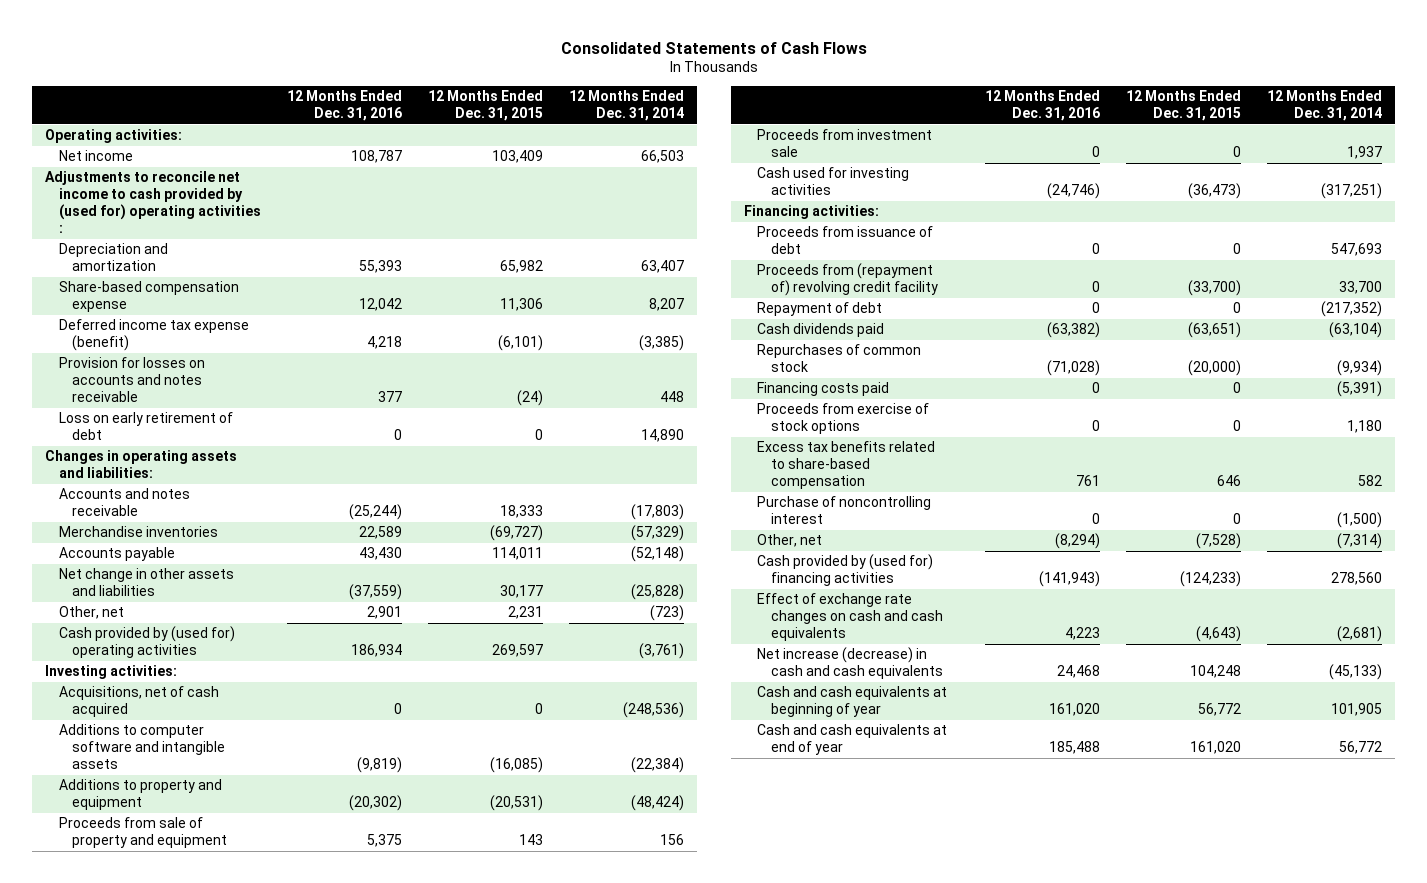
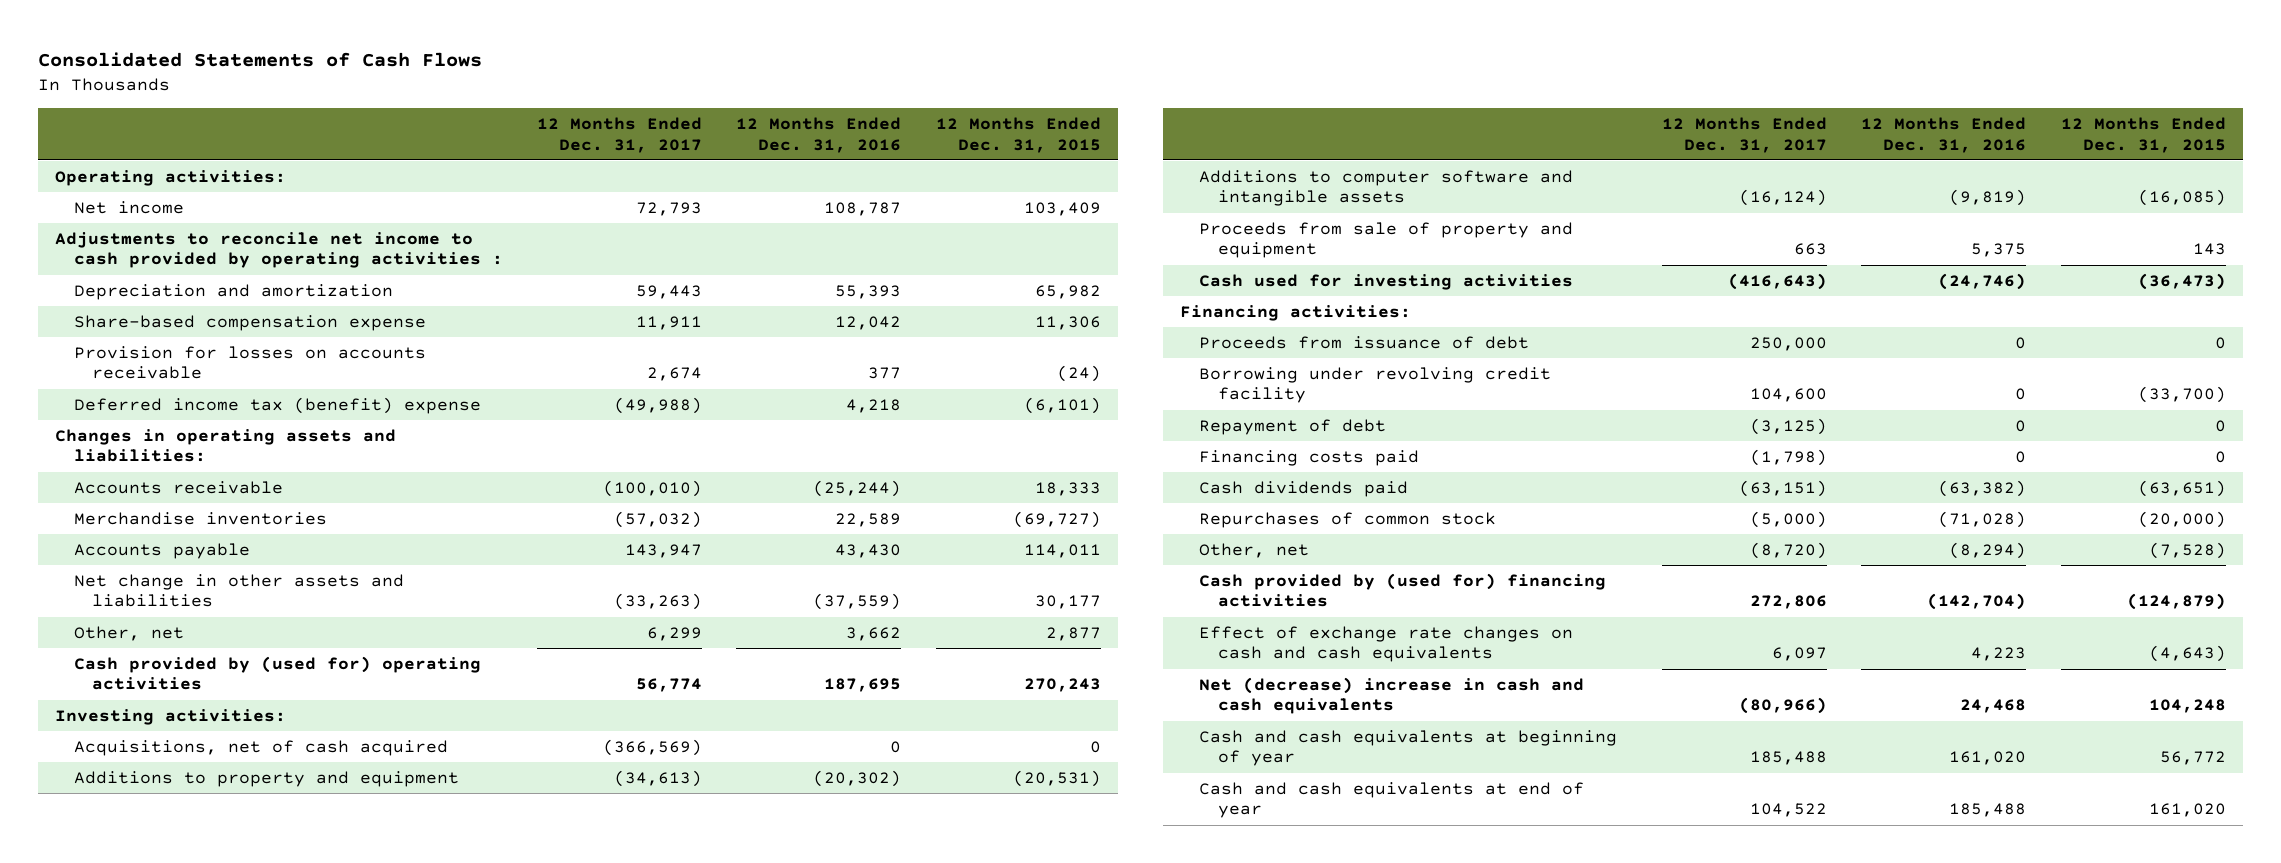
- | 12 Months Ended Dec. 31, 2016 | 12 Months Ended Dec. 31, 2015 | 12 Months Ended Dec. 31, 2014
+ | 12 Months Ended Dec. 31, 2017 | 12 Months Ended Dec. 31, 2016 | 12 Months Ended Dec. 31, 2015
- Adjustments to reconcile net income to cash provided by (used for) operating activities :
+ Adjustments to reconcile net income to cash provided by operating activities :
- Deferred income tax expense (benefit) | 4,218 | (6,101) | (3,385)
- Provision for losses on accounts and notes receivable | 377 | (24) | 448
- Loss on early retirement of debt | 0 | 0 | 14,890
+ Provision for losses on accounts receivable | 2,674 | 377 | (24)
+ Deferred income tax (benefit) expense | (49,988) | 4,218 | (6,101)
- Accounts and notes receivable | (25,244) | 18,333 | (17,803)
+ Accounts receivable | (100,010) | (25,244) | 18,333
- Other, net | 2,901 | 2,231 | (723)
- Cash provided by (used for) operating activities | 186,934 | 269,597 | (3,761)
+ Other, net | 6,299 | 3,662 | 2,877
+ Cash provided by (used for) operating activities | 56,774 | 187,695 | 270,243
moved down: Additions to computer software and intangible assets | (16,124) | (9,819) | (16,085)
- Proceeds from investment sale | 0 | 0 | 1,937
- Proceeds from (repayment of) revolving credit facility | 0 | (33,700) | 33,700
+ Borrowing under revolving credit facility | 104,600 | 0 | (33,700)
moved up: Financing costs paid | (1,798) | 0 | 0
- Proceeds from exercise of stock options | 0 | 0 | 1,180
- Excess tax benefits related to share-based compensation | 761 | 646 | 582
- Purchase of noncontrolling interest | 0 | 0 | (1,500)
- Cash provided by (used for) financing activities | (141,943) | (124,233) | 278,560
+ Cash provided by (used for) financing activities | 272,806 | (142,704) | (124,879)
- Net increase (decrease) in cash and cash equivalents | 24,468 | 104,248 | (45,133)
+ Net (decrease) increase in cash and cash equivalents | (80,966) | 24,468 | 104,248

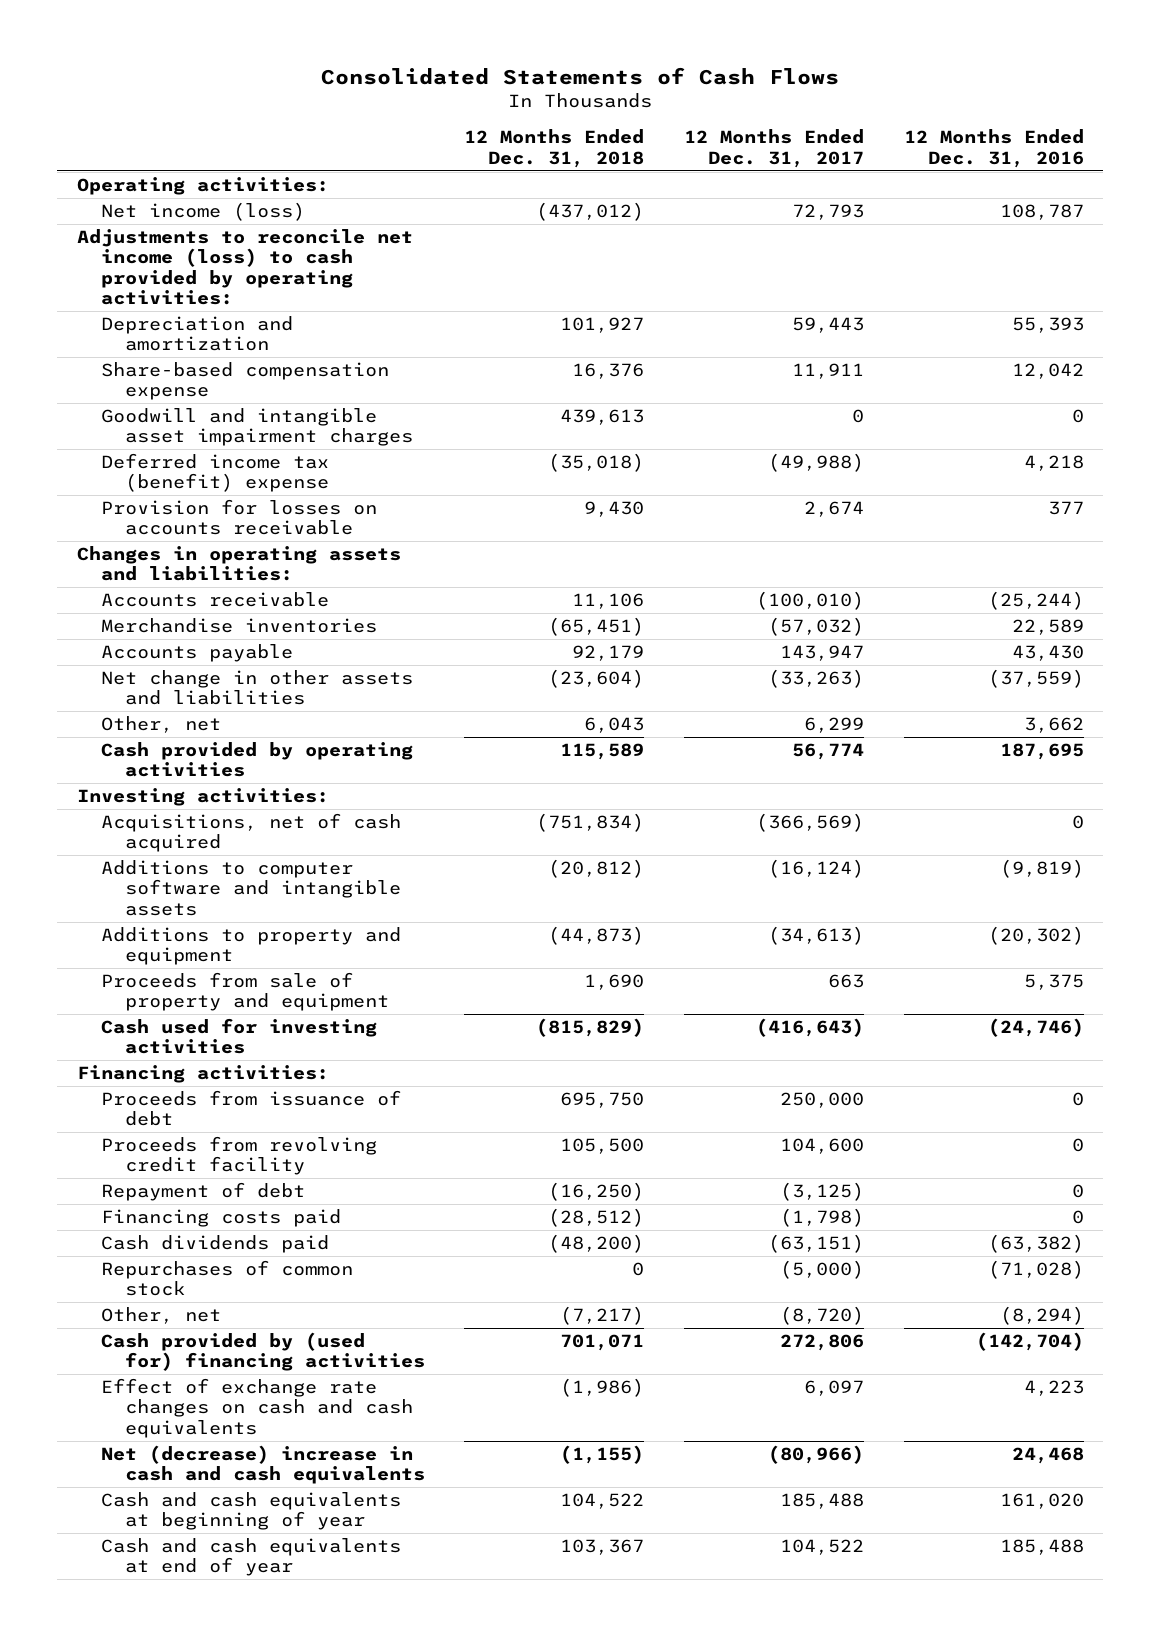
- | 12 Months Ended Dec. 31, 2017 | 12 Months Ended Dec. 31, 2016 | 12 Months Ended Dec. 31, 2015
+ | 12 Months Ended Dec. 31, 2018 | 12 Months Ended Dec. 31, 2017 | 12 Months Ended Dec. 31, 2016
- Net income | 72,793 | 108,787 | 103,409
- Adjustments to reconcile net income to cash provided by operating activities :
+ Net income (loss) | (437,012) | 72,793 | 108,787
+ Adjustments to reconcile net income (loss) to cash provided by operating activities:
+ Goodwill and intangible asset impairment charges | 439,613 | 0 | 0
moved down: Provision for losses on accounts receivable | 9,430 | 2,674 | 377
- Cash provided by (used for) operating activities | 56,774 | 187,695 | 270,243
+ Cash provided by operating activities | 115,589 | 56,774 | 187,695
moved down: Additions to property and equipment | (44,873) | (34,613) | (20,302)
- Borrowing under revolving credit facility | 104,600 | 0 | (33,700)
+ Proceeds from revolving credit facility | 105,500 | 104,600 | 0

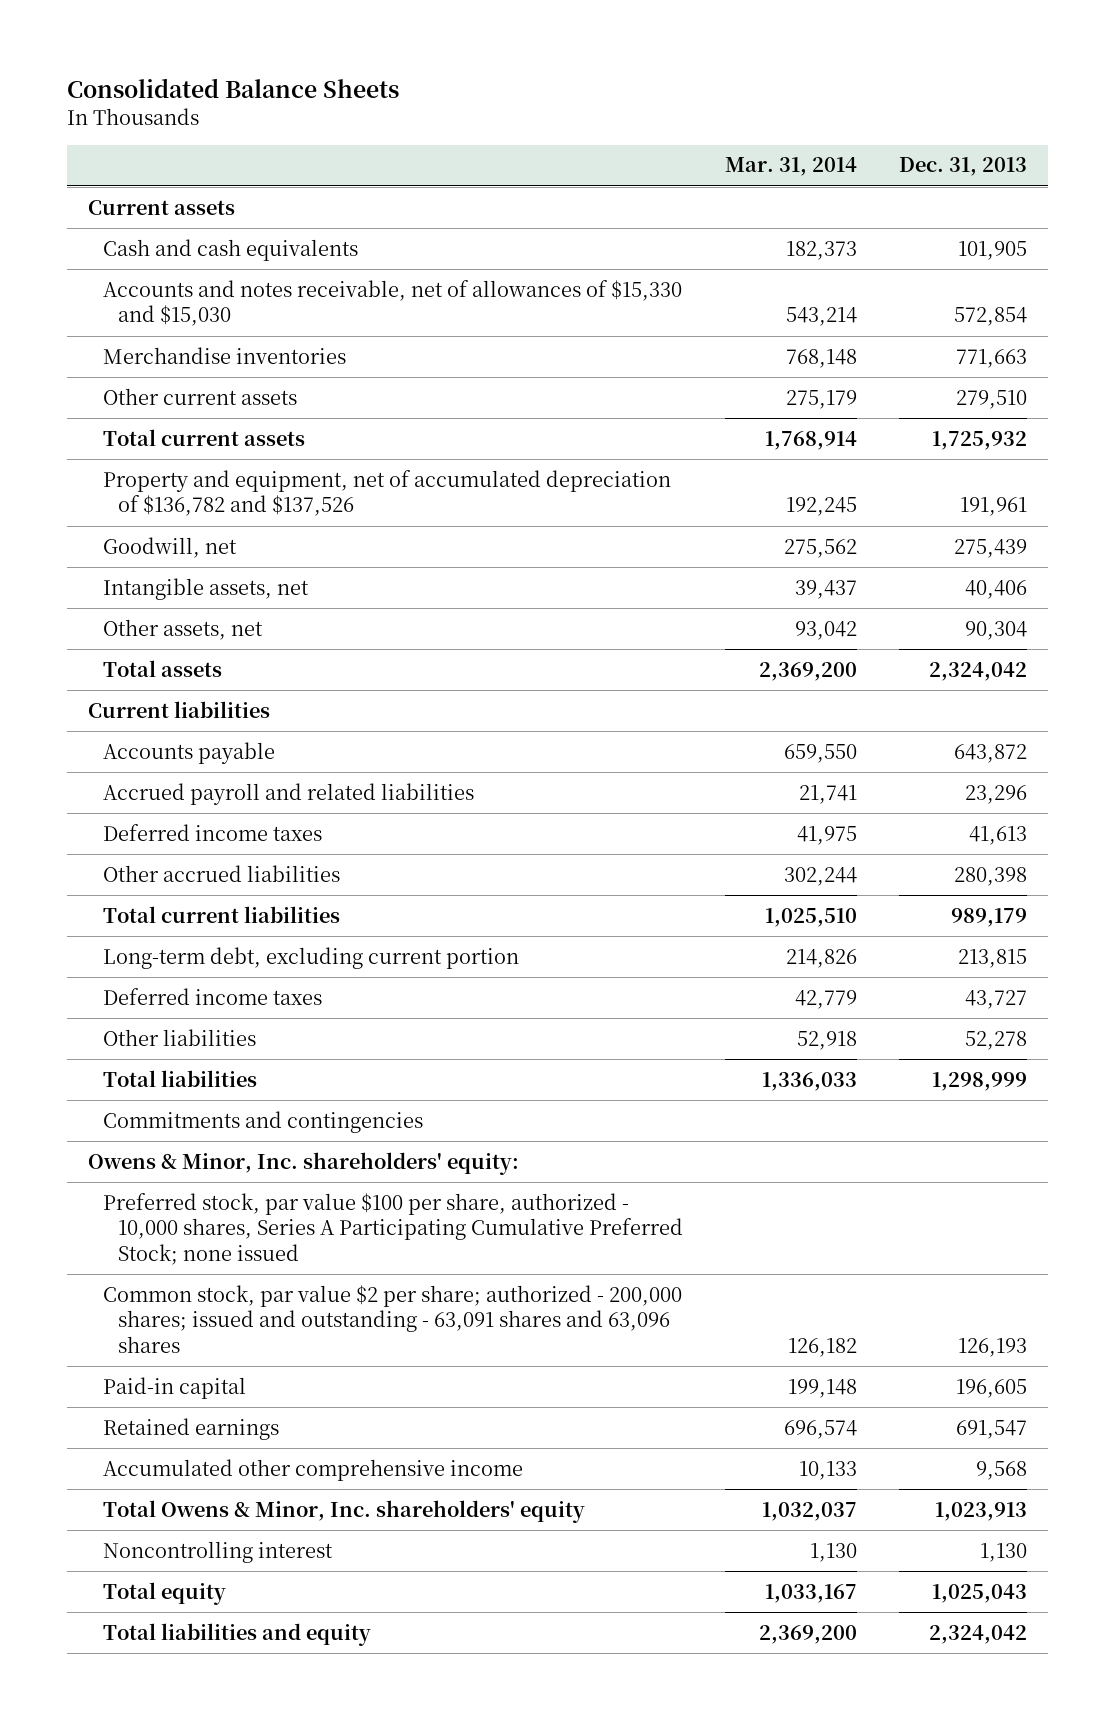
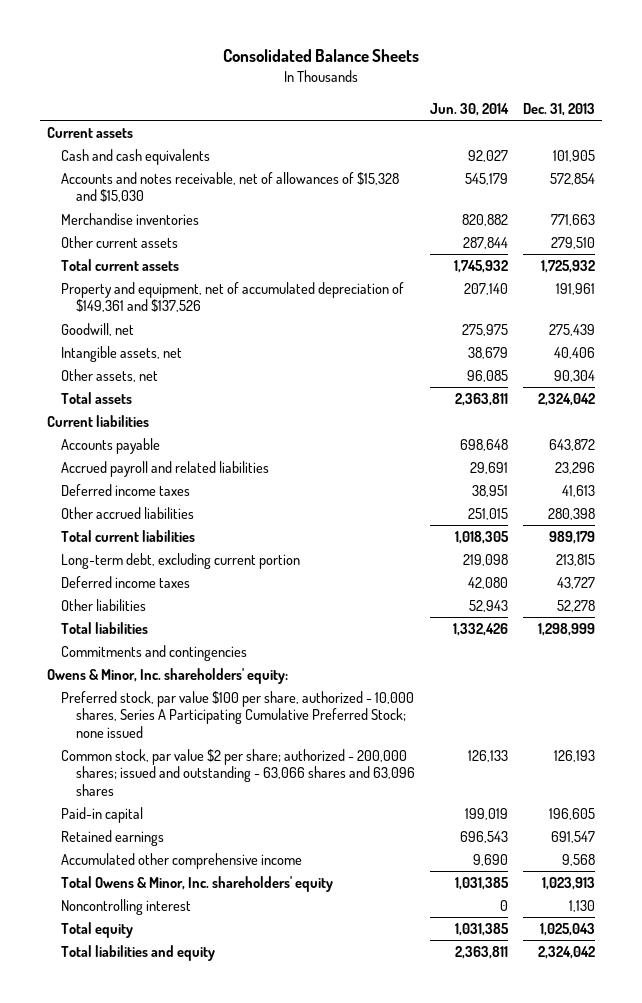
- | Mar. 31, 2014 | Dec. 31, 2013
+ | Jun. 30, 2014 | Dec. 31, 2013
- Accounts and notes receivable, net of allowances of $15,330 and $15,030 | 543,214 | 572,854
+ Accounts and notes receivable, net of allowances of $15,328 and $15,030 | 545,179 | 572,854
- Property and equipment, net of accumulated depreciation of $136,782 and $137,526 | 192,245 | 191,961
+ Property and equipment, net of accumulated depreciation of $149,361 and $137,526 | 207,140 | 191,961
- Common stock, par value $2 per share; authorized - 200,000 shares; issued and outstanding - 63,091 shares and 63,096 shares | 126,182 | 126,193
+ Common stock, par value $2 per share; authorized - 200,000 shares; issued and outstanding - 63,066 shares and 63,096 shares | 126,133 | 126,193

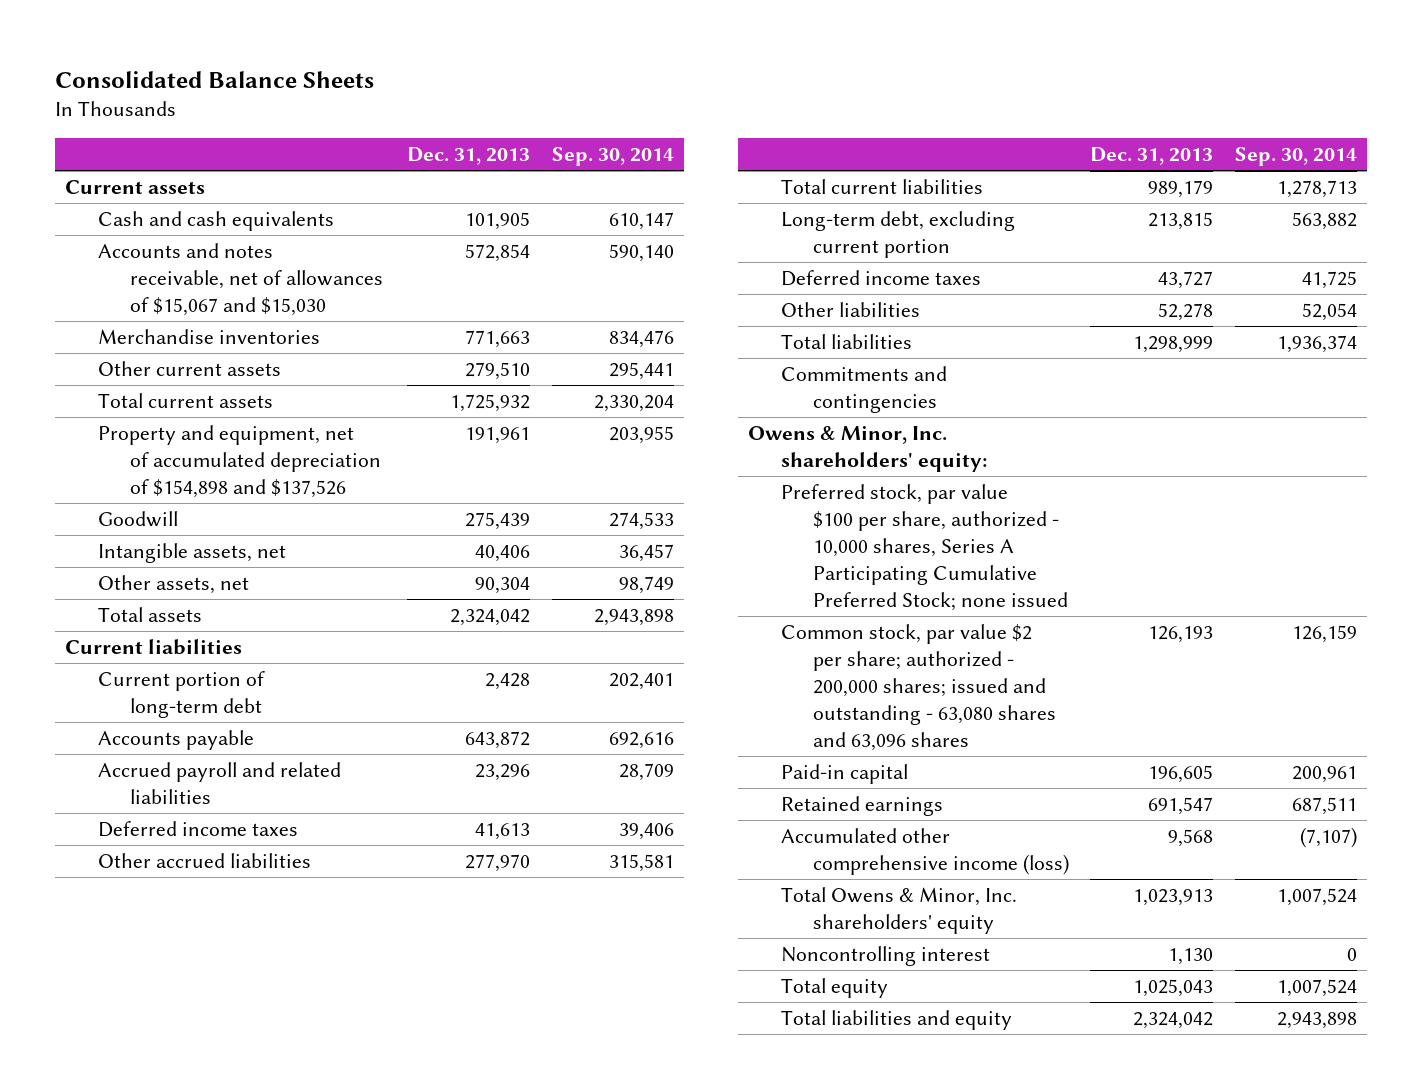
- | Jun. 30, 2014 | Dec. 31, 2013
+ | Dec. 31, 2013 | Sep. 30, 2014
- Accounts and notes receivable, net of allowances of $15,328 and $15,030 | 545,179 | 572,854
+ Accounts and notes receivable, net of allowances of $15,067 and $15,030 | 572,854 | 590,140
- Property and equipment, net of accumulated depreciation of $149,361 and $137,526 | 207,140 | 191,961
- Goodwill, net | 275,975 | 275,439
+ Property and equipment, net of accumulated depreciation of $154,898 and $137,526 | 191,961 | 203,955
+ Goodwill | 275,439 | 274,533
+ Current portion of long-term debt | 2,428 | 202,401
- Other accrued liabilities | 251,015 | 280,398
+ Other accrued liabilities | 277,970 | 315,581
- Common stock, par value $2 per share; authorized - 200,000 shares; issued and outstanding - 63,066 shares and 63,096 shares | 126,133 | 126,193
+ Common stock, par value $2 per share; authorized - 200,000 shares; issued and outstanding - 63,080 shares and 63,096 shares | 126,193 | 126,159
- Accumulated other comprehensive income | 9,690 | 9,568
+ Accumulated other comprehensive income (loss) | 9,568 | (7,107)

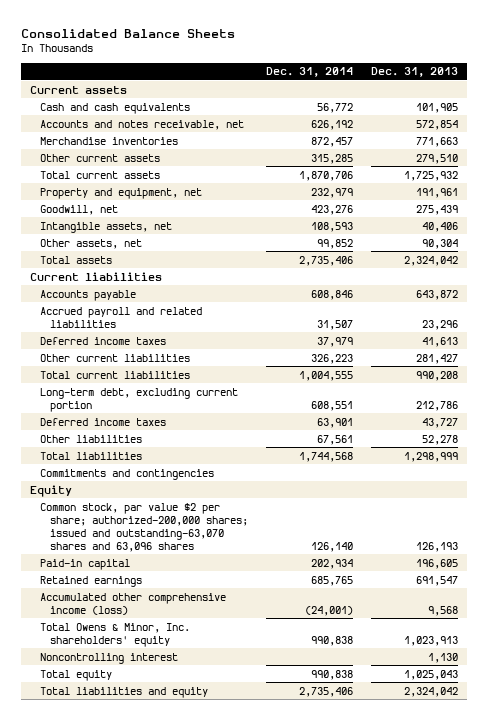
- | Dec. 31, 2013 | Sep. 30, 2014
+ | Dec. 31, 2014 | Dec. 31, 2013
- Accounts and notes receivable, net of allowances of $15,067 and $15,030 | 572,854 | 590,140
+ Accounts and notes receivable, net | 626,192 | 572,854
- Property and equipment, net of accumulated depreciation of $154,898 and $137,526 | 191,961 | 203,955
- Goodwill | 275,439 | 274,533
+ Property and equipment, net | 232,979 | 191,961
+ Goodwill, net | 423,276 | 275,439
- Current portion of long-term debt | 2,428 | 202,401
- Other accrued liabilities | 277,970 | 315,581
- Total current liabilities | 989,179 | 1,278,713
- Long-term debt, excluding current portion | 213,815 | 563,882
+ Other current liabilities | 326,223 | 281,427
+ Total current liabilities | 1,004,555 | 990,208
+ Long-term debt, excluding current portion | 608,551 | 212,786
- Owens & Minor, Inc. shareholders' equity:
- Preferred stock, par value $100 per share, authorized - 10,000 shares, Series A Participating Cumulative Preferred Stock; none issued
- Common stock, par value $2 per share; authorized - 200,000 shares; issued and outstanding - 63,080 shares and 63,096 shares | 126,193 | 126,159
+ Equity
+ Common stock, par value $2 per share; authorized-200,000 shares; issued and outstanding-63,070 shares and 63,096 shares | 126,140 | 126,193

